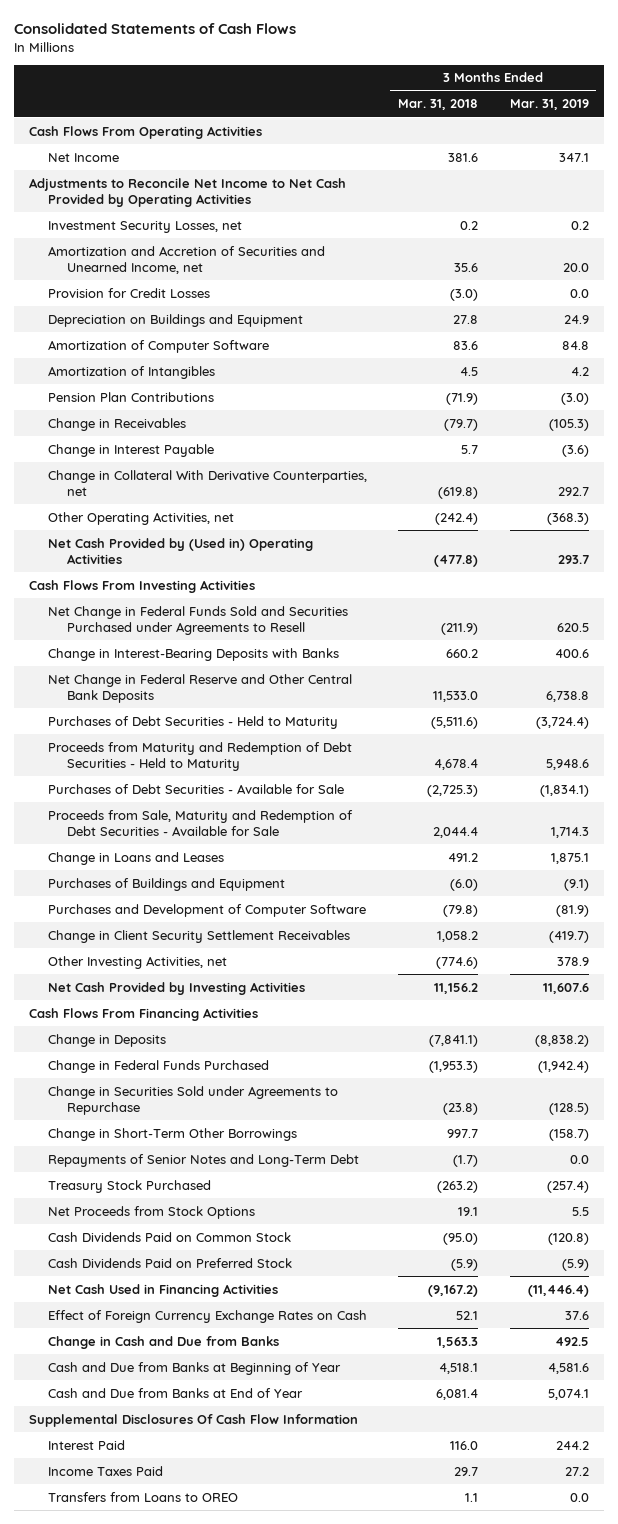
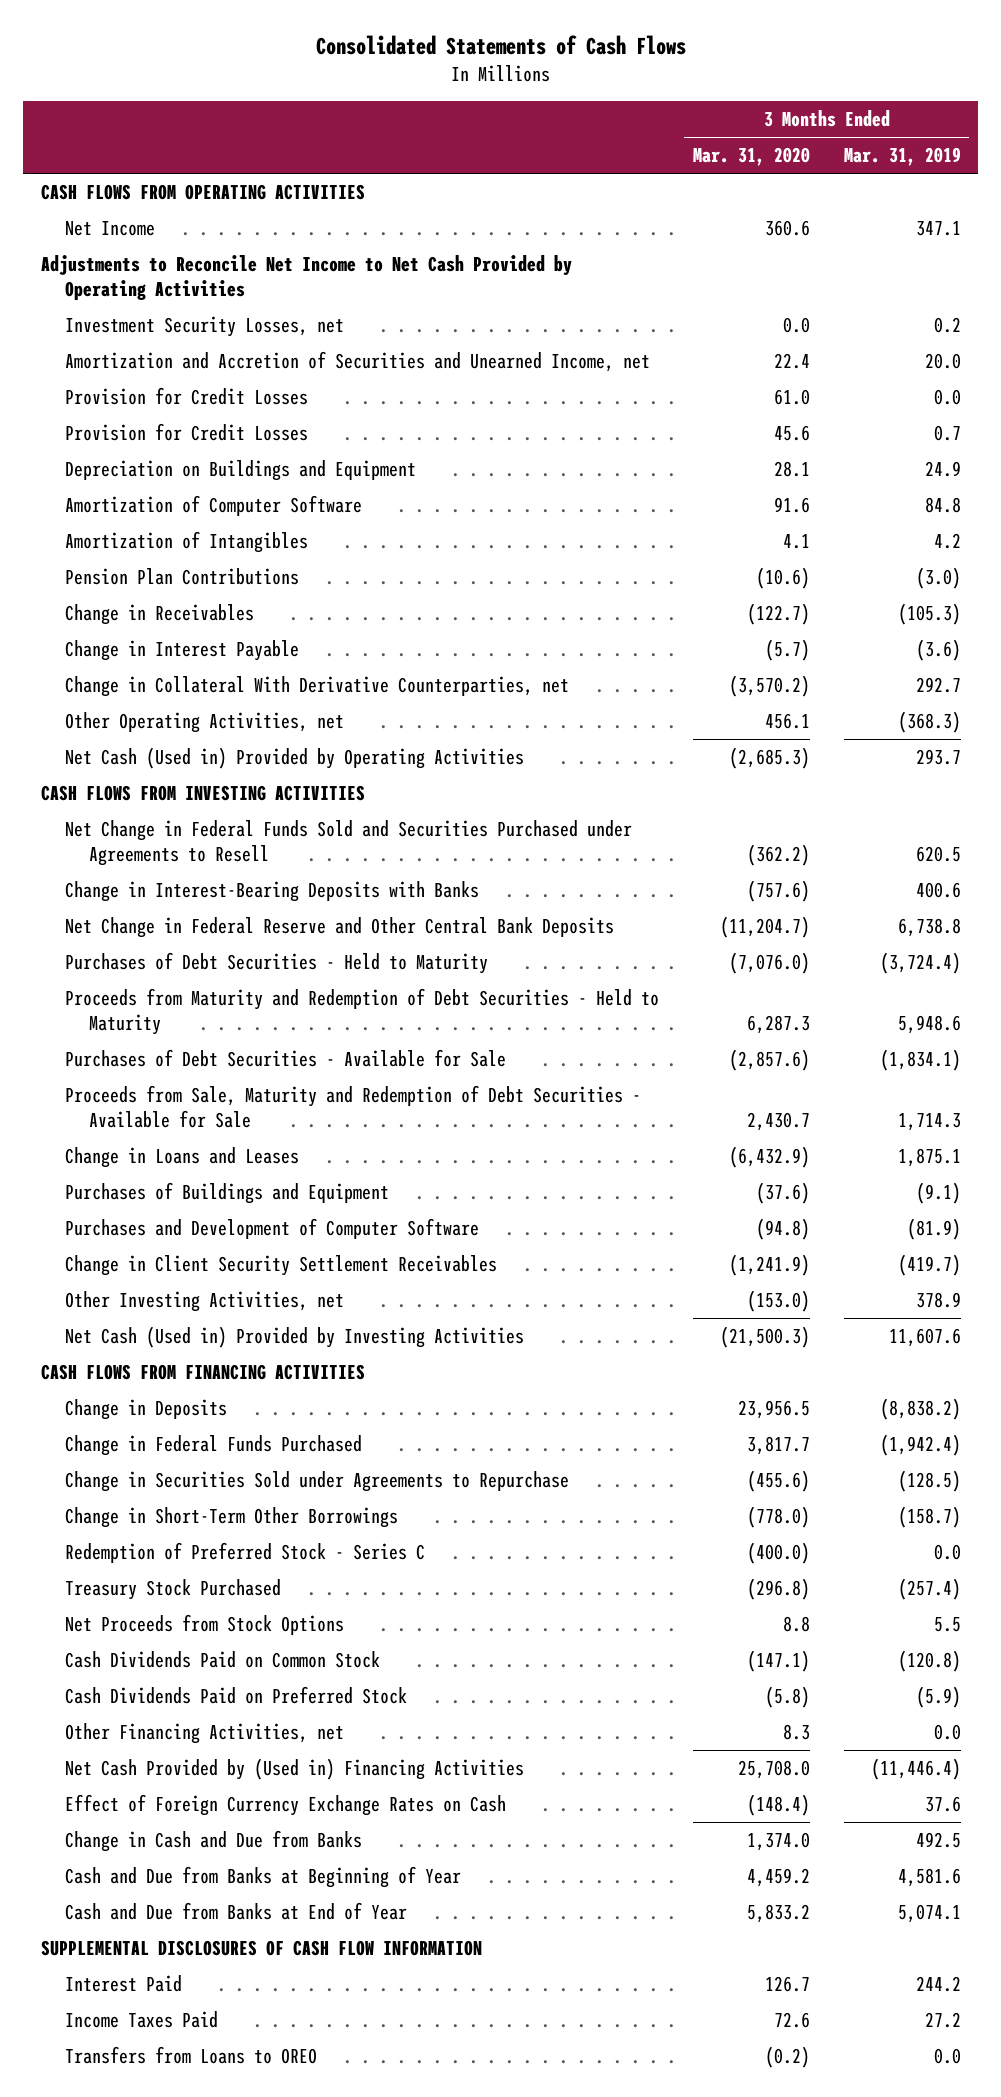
- | 3 Months Ended Mar. 31, 2018 | 3 Months Ended Mar. 31, 2019
+ | 3 Months Ended Mar. 31, 2020 | 3 Months Ended Mar. 31, 2019
- Cash Flows From Operating Activities
+ CASH FLOWS FROM OPERATING ACTIVITIES
+ Provision for Credit Losses | 45.6 | 0.7
- Net Cash Provided by (Used in) Operating Activities | (477.8) | 293.7
- Cash Flows From Investing Activities
+ Net Cash (Used in) Provided by Operating Activities | (2,685.3) | 293.7
+ CASH FLOWS FROM INVESTING ACTIVITIES
- Net Cash Provided by Investing Activities | 11,156.2 | 11,607.6
- Cash Flows From Financing Activities
+ Net Cash (Used in) Provided by Investing Activities | (21,500.3) | 11,607.6
+ CASH FLOWS FROM FINANCING ACTIVITIES
- Repayments of Senior Notes and Long-Term Debt | (1.7) | 0.0
+ Redemption of Preferred Stock - Series C | (400.0) | 0.0
- Net Cash Used in Financing Activities | (9,167.2) | (11,446.4)
+ Other Financing Activities, net | 8.3 | 0.0
+ Net Cash Provided by (Used in) Financing Activities | 25,708.0 | (11,446.4)
- Supplemental Disclosures Of Cash Flow Information
+ SUPPLEMENTAL DISCLOSURES OF CASH FLOW INFORMATION

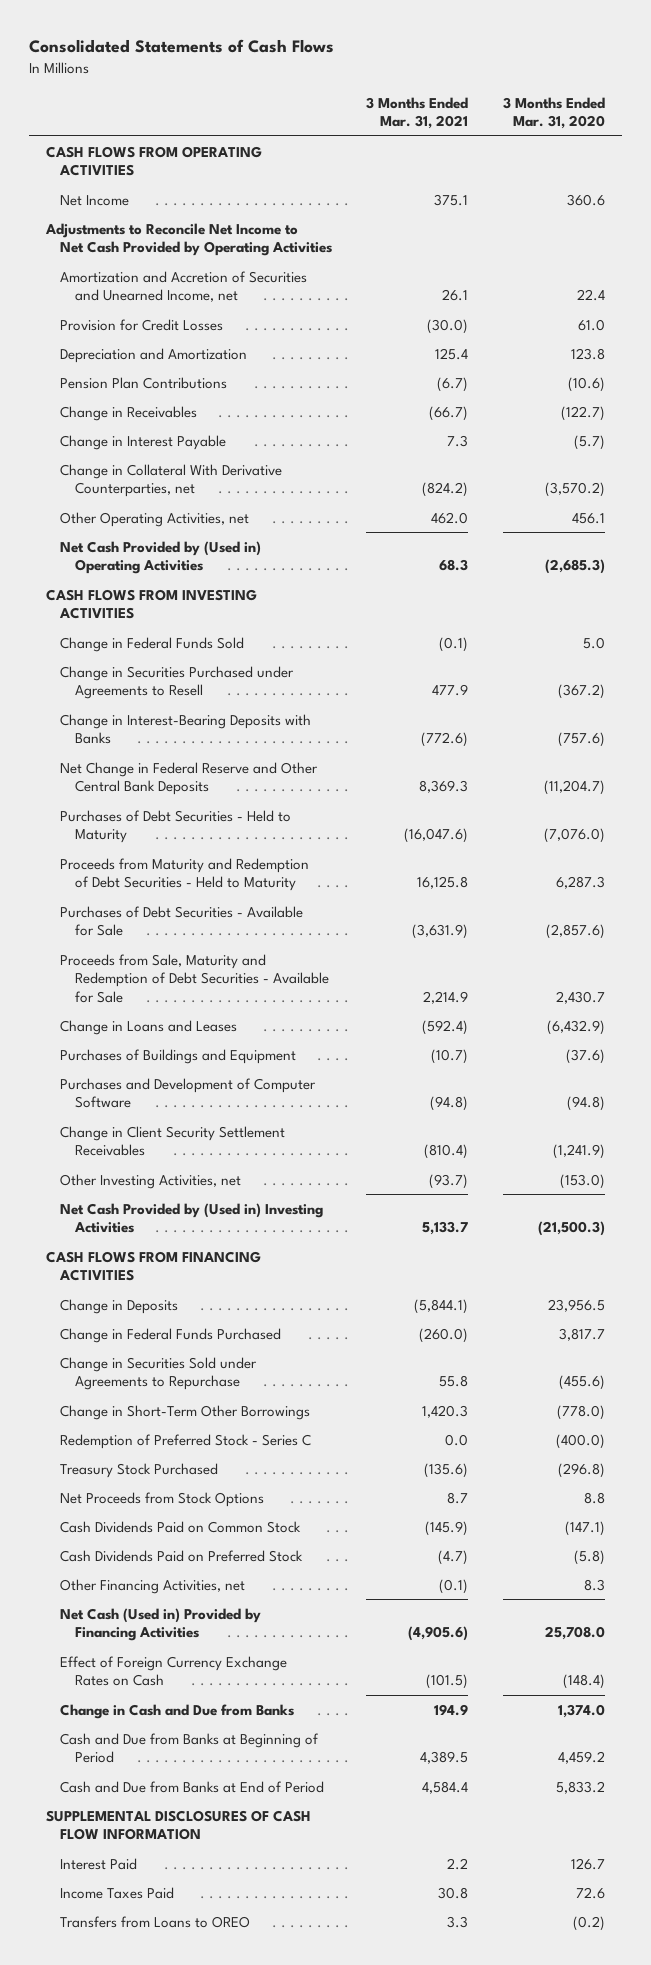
- | 3 Months Ended Mar. 31, 2020 | 3 Months Ended Mar. 31, 2019
+ | 3 Months Ended Mar. 31, 2021 | 3 Months Ended Mar. 31, 2020
- Investment Security Losses, net | 0.0 | 0.2
- Provision for Credit Losses | 45.6 | 0.7
- Depreciation on Buildings and Equipment | 28.1 | 24.9
- Amortization of Computer Software | 91.6 | 84.8
- Amortization of Intangibles | 4.1 | 4.2
+ Depreciation and Amortization | 125.4 | 123.8
- Net Cash (Used in) Provided by Operating Activities | (2,685.3) | 293.7
+ Net Cash Provided by (Used in) Operating Activities | 68.3 | (2,685.3)
- Net Change in Federal Funds Sold and Securities Purchased under Agreements to Resell | (362.2) | 620.5
+ Change in Federal Funds Sold | (0.1) | 5.0
+ Change in Securities Purchased under Agreements to Resell | 477.9 | (367.2)
- Net Cash (Used in) Provided by Investing Activities | (21,500.3) | 11,607.6
+ Net Cash Provided by (Used in) Investing Activities | 5,133.7 | (21,500.3)
- Net Cash Provided by (Used in) Financing Activities | 25,708.0 | (11,446.4)
+ Net Cash (Used in) Provided by Financing Activities | (4,905.6) | 25,708.0
- Cash and Due from Banks at Beginning of Year | 4,459.2 | 4,581.6
- Cash and Due from Banks at End of Year | 5,833.2 | 5,074.1
+ Cash and Due from Banks at Beginning of Period | 4,389.5 | 4,459.2
+ Cash and Due from Banks at End of Period | 4,584.4 | 5,833.2

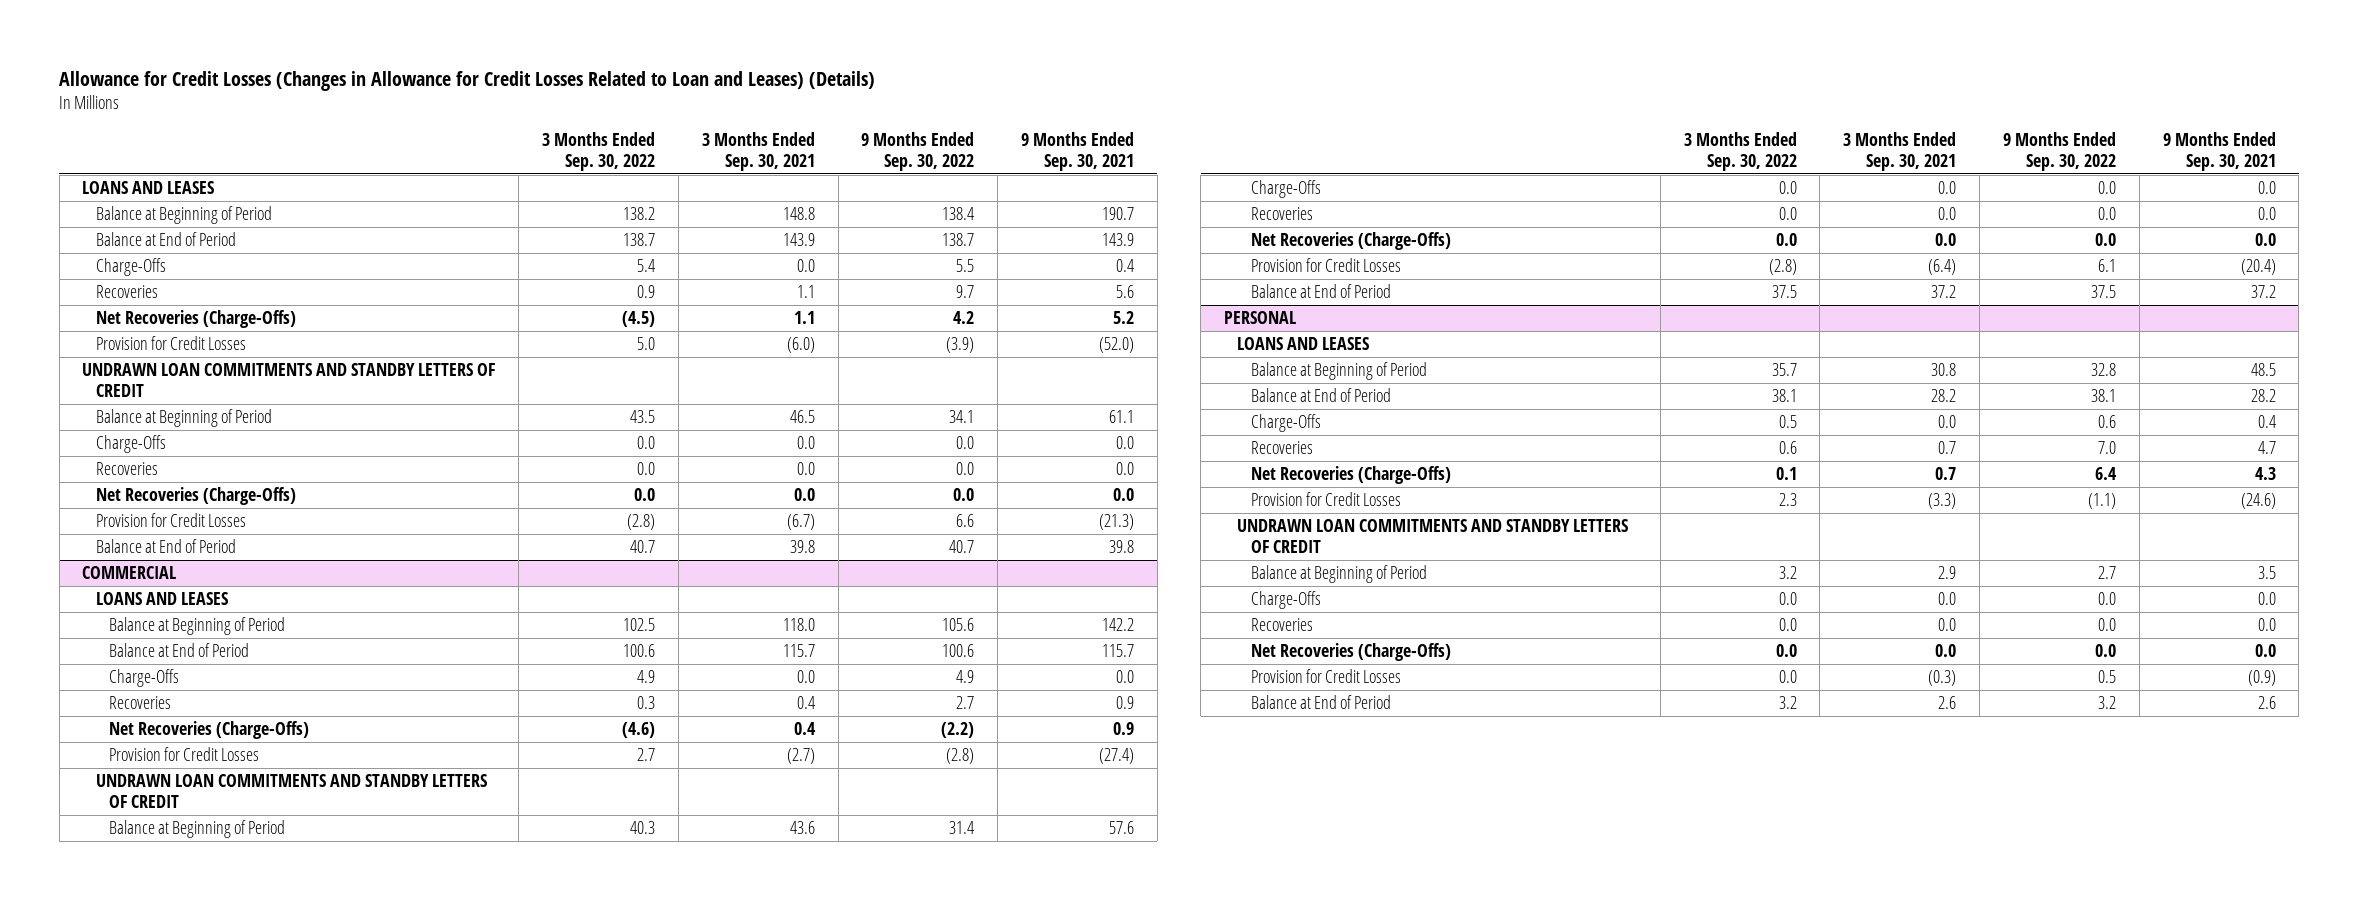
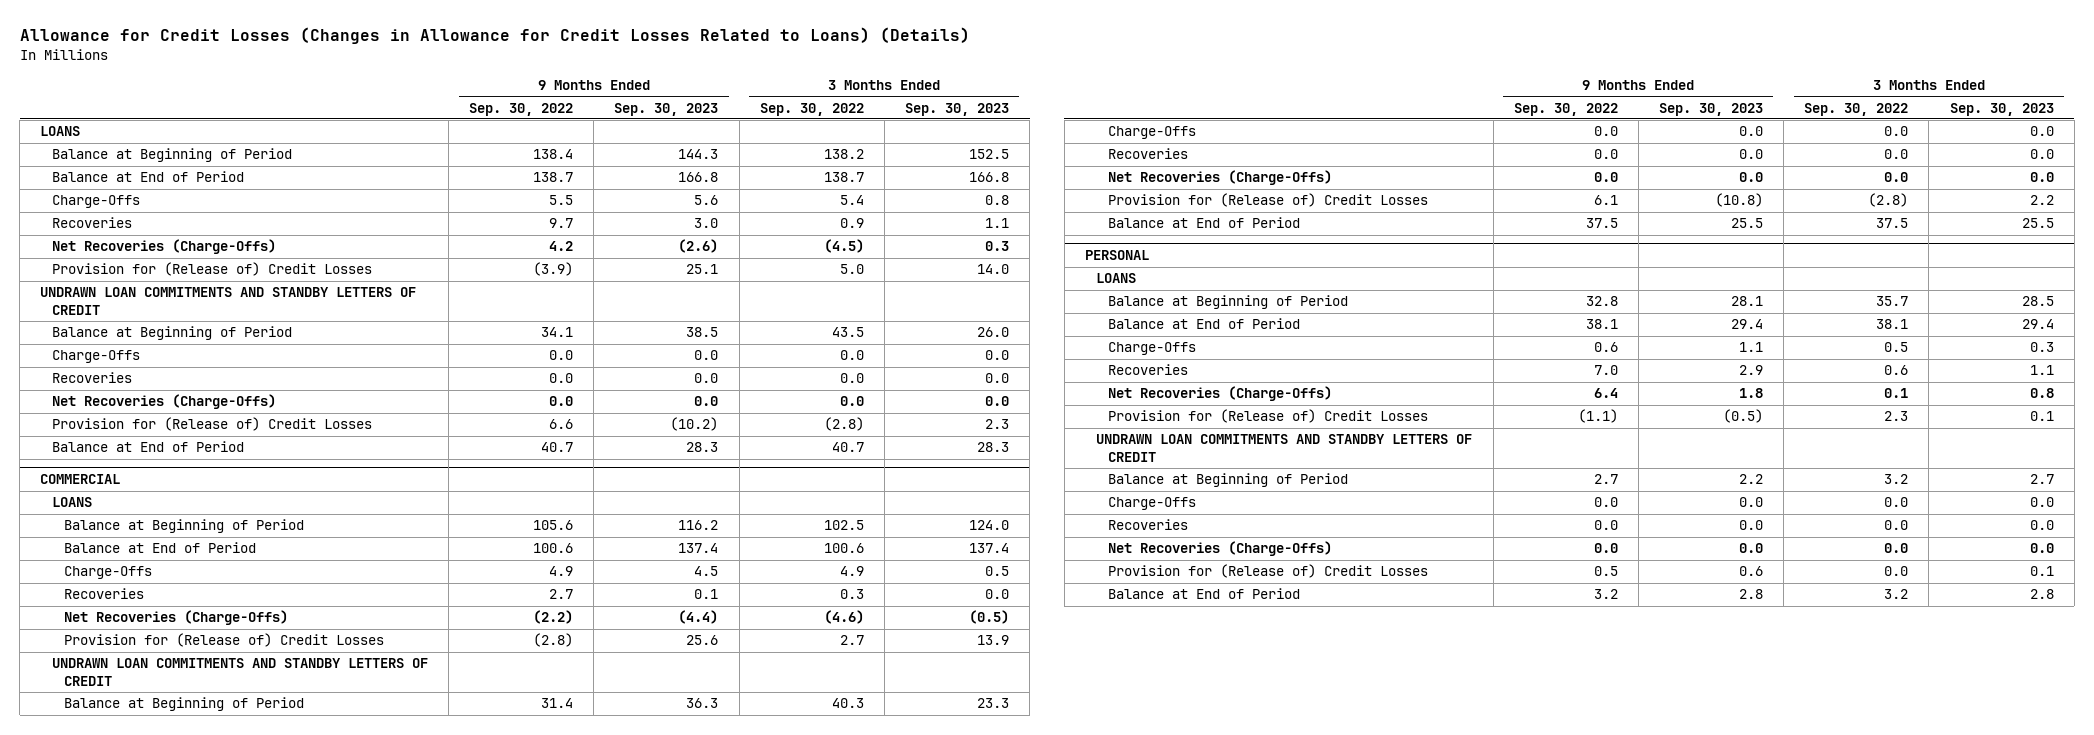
- Allowance for Credit Losses (Changes in Allowance for Credit Losses Related to Loan and Leases) (Details)
+ Allowance for Credit Losses (Changes in Allowance for Credit Losses Related to Loans) (Details)
- | 3 Months Ended Sep. 30, 2022 | 3 Months Ended Sep. 30, 2021 | 9 Months Ended Sep. 30, 2022 | 9 Months Ended Sep. 30, 2021
+ | 9 Months Ended Sep. 30, 2022 | 9 Months Ended Sep. 30, 2023 | 3 Months Ended Sep. 30, 2022 | 3 Months Ended Sep. 30, 2023
- LOANS AND LEASES
+ LOANS
- Provision for Credit Losses | 5.0 | (6.0) | (3.9) | (52.0)
+ Provision for (Release of) Credit Losses | (3.9) | 25.1 | 5.0 | 14.0
- Provision for Credit Losses | (2.8) | (6.7) | 6.6 | (21.3)
+ Provision for (Release of) Credit Losses | 6.6 | (10.2) | (2.8) | 2.3
@ COMMERCIAL
- LOANS AND LEASES
+ LOANS
- Provision for Credit Losses | 2.7 | (2.7) | (2.8) | (27.4)
+ Provision for (Release of) Credit Losses | (2.8) | 25.6 | 2.7 | 13.9
- Provision for Credit Losses | (2.8) | (6.4) | 6.1 | (20.4)
+ Provision for (Release of) Credit Losses | 6.1 | (10.8) | (2.8) | 2.2
@ PERSONAL
- LOANS AND LEASES
+ LOANS
- Provision for Credit Losses | 2.3 | (3.3) | (1.1) | (24.6)
+ Provision for (Release of) Credit Losses | (1.1) | (0.5) | 2.3 | 0.1
- Provision for Credit Losses | 0.0 | (0.3) | 0.5 | (0.9)
+ Provision for (Release of) Credit Losses | 0.5 | 0.6 | 0.0 | 0.1

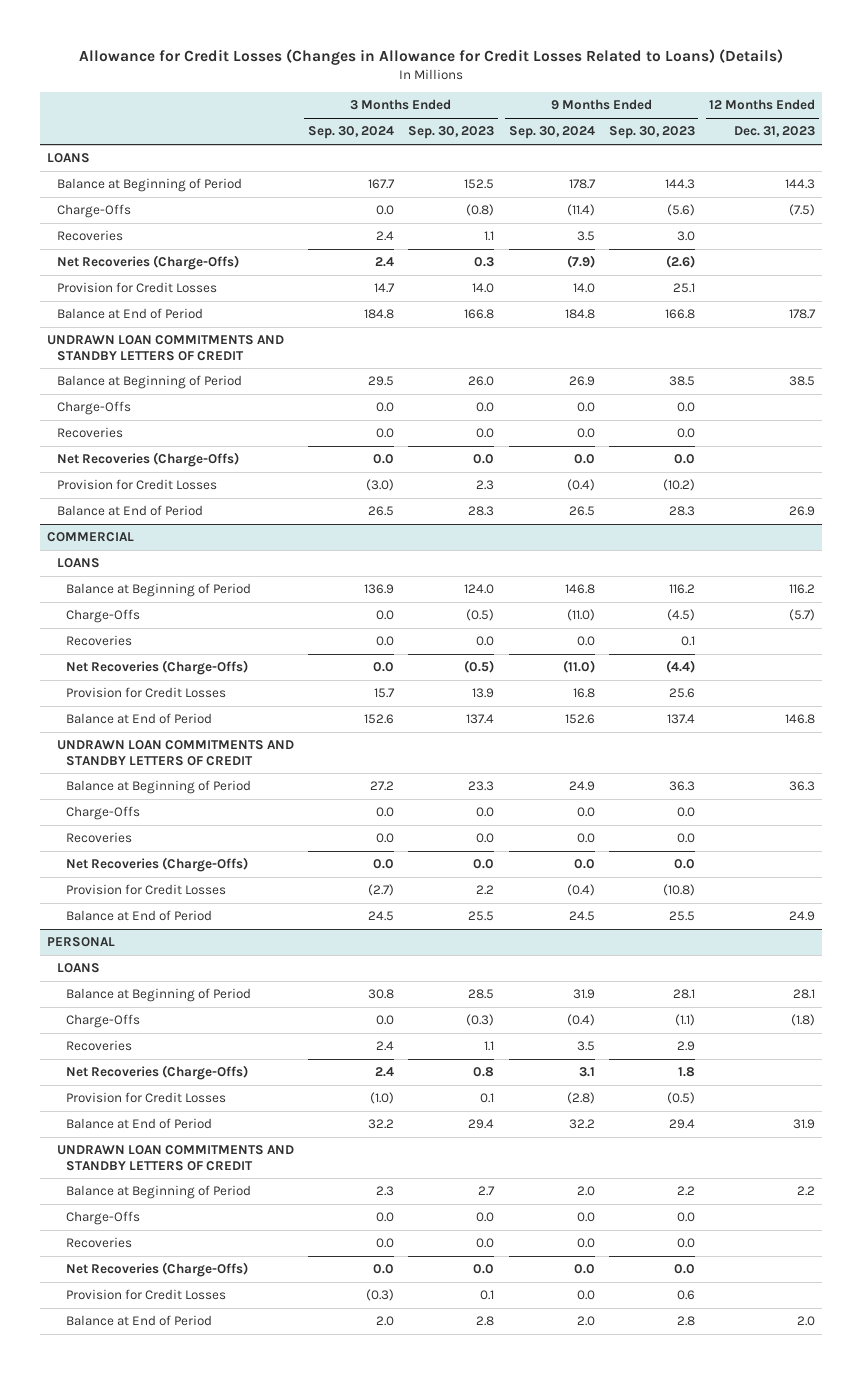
- | 9 Months Ended Sep. 30, 2022 | 9 Months Ended Sep. 30, 2023 | 3 Months Ended Sep. 30, 2022 | 3 Months Ended Sep. 30, 2023
+ | 3 Months Ended Sep. 30, 2024 | 3 Months Ended Sep. 30, 2023 | 9 Months Ended Sep. 30, 2024 | 9 Months Ended Sep. 30, 2023 | 12 Months Ended Dec. 31, 2023
- Charge-Offs | 5.5 | 5.6 | 5.4 | 0.8
+ Charge-Offs | 0.0 | (0.8) | (11.4) | (5.6) | (7.5)
- Provision for (Release of) Credit Losses | (3.9) | 25.1 | 5.0 | 14.0
+ Provision for Credit Losses | 14.7 | 14.0 | 14.0 | 25.1 |
moved down: Balance at End of Period | 184.8 | 166.8 | 184.8 | 166.8 | 178.7
- Provision for (Release of) Credit Losses | 6.6 | (10.2) | (2.8) | 2.3
+ Provision for Credit Losses | (3.0) | 2.3 | (0.4) | (10.2) |
@ COMMERCIAL
- Charge-Offs | 4.9 | 4.5 | 4.9 | 0.5
+ Charge-Offs | 0.0 | (0.5) | (11.0) | (4.5) | (5.7)
- Provision for (Release of) Credit Losses | (2.8) | 25.6 | 2.7 | 13.9
+ Provision for Credit Losses | 15.7 | 13.9 | 16.8 | 25.6 |
moved down: Balance at End of Period | 152.6 | 137.4 | 152.6 | 137.4 | 146.8
- Provision for (Release of) Credit Losses | 6.1 | (10.8) | (2.8) | 2.2
+ Provision for Credit Losses | (2.7) | 2.2 | (0.4) | (10.8) |
@ PERSONAL
- Charge-Offs | 0.6 | 1.1 | 0.5 | 0.3
+ Charge-Offs | 0.0 | (0.3) | (0.4) | (1.1) | (1.8)
- Provision for (Release of) Credit Losses | (1.1) | (0.5) | 2.3 | 0.1
+ Provision for Credit Losses | (1.0) | 0.1 | (2.8) | (0.5) |
moved down: Balance at End of Period | 32.2 | 29.4 | 32.2 | 29.4 | 31.9
- Provision for (Release of) Credit Losses | 0.5 | 0.6 | 0.0 | 0.1
+ Provision for Credit Losses | (0.3) | 0.1 | 0.0 | 0.6 |

